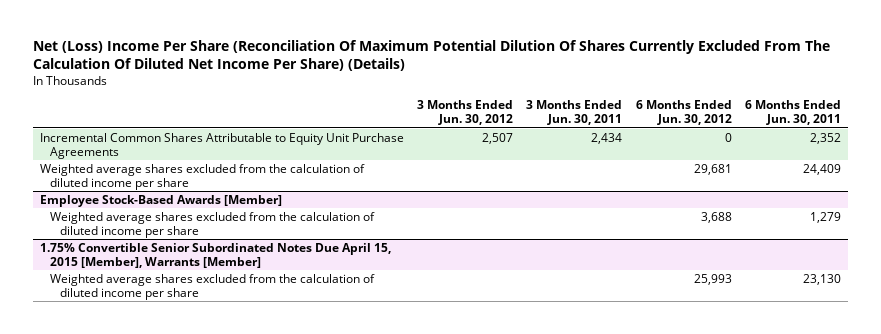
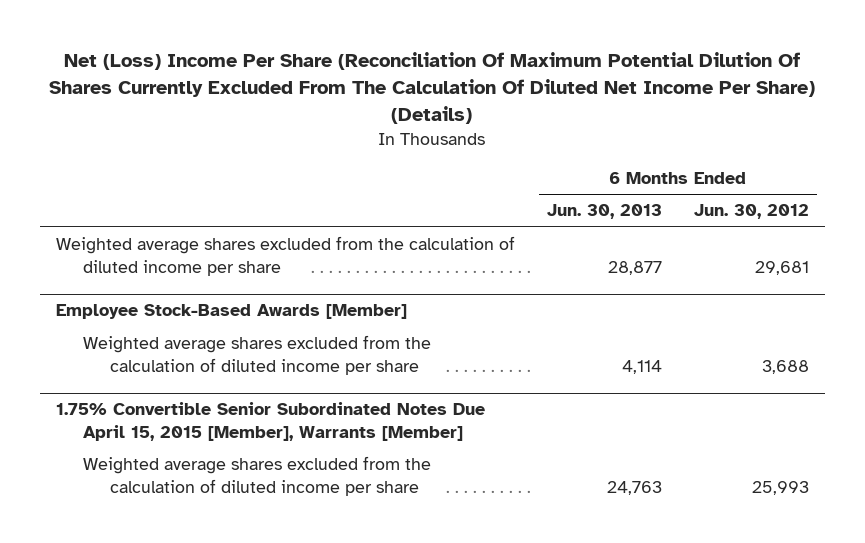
- | 3 Months Ended Jun. 30, 2012 | 3 Months Ended Jun. 30, 2011 | 6 Months Ended Jun. 30, 2012 | 6 Months Ended Jun. 30, 2011
+ | 6 Months Ended Jun. 30, 2013 | 6 Months Ended Jun. 30, 2012
- Incremental Common Shares Attributable to Equity Unit Purchase Agreements | 2,507 | 2,434 | 0 | 2,352

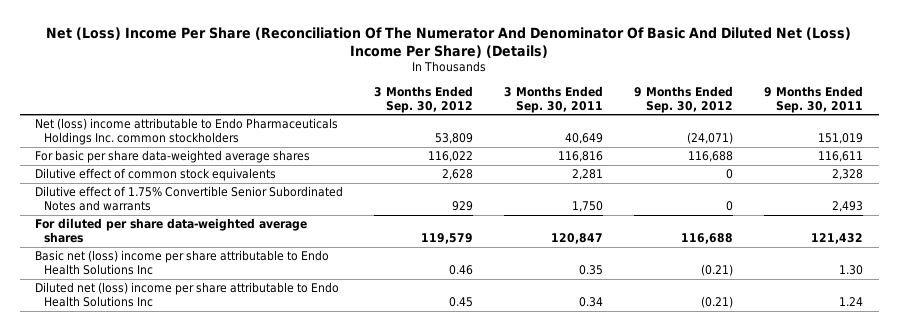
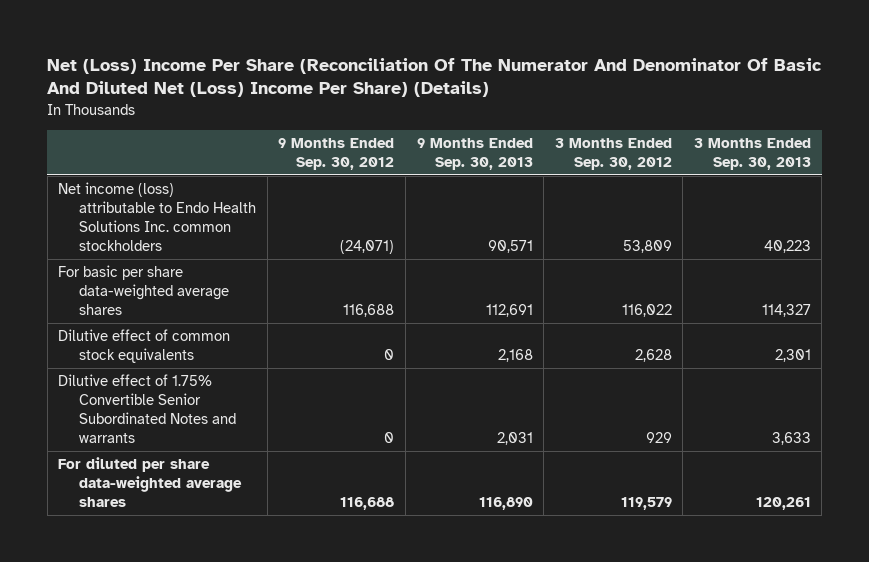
- | 3 Months Ended Sep. 30, 2012 | 3 Months Ended Sep. 30, 2011 | 9 Months Ended Sep. 30, 2012 | 9 Months Ended Sep. 30, 2011
+ | 9 Months Ended Sep. 30, 2012 | 9 Months Ended Sep. 30, 2013 | 3 Months Ended Sep. 30, 2012 | 3 Months Ended Sep. 30, 2013
- Net (loss) income attributable to Endo Pharmaceuticals Holdings Inc. common stockholders | 53,809 | 40,649 | (24,071) | 151,019
+ Net income (loss) attributable to Endo Health Solutions Inc. common stockholders | (24,071) | 90,571 | 53,809 | 40,223
- Basic net (loss) income per share attributable to Endo Health Solutions Inc | 0.46 | 0.35 | (0.21) | 1.30
- Diluted net (loss) income per share attributable to Endo Health Solutions Inc | 0.45 | 0.34 | (0.21) | 1.24

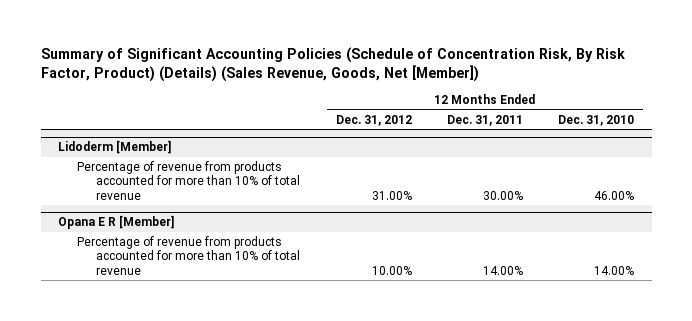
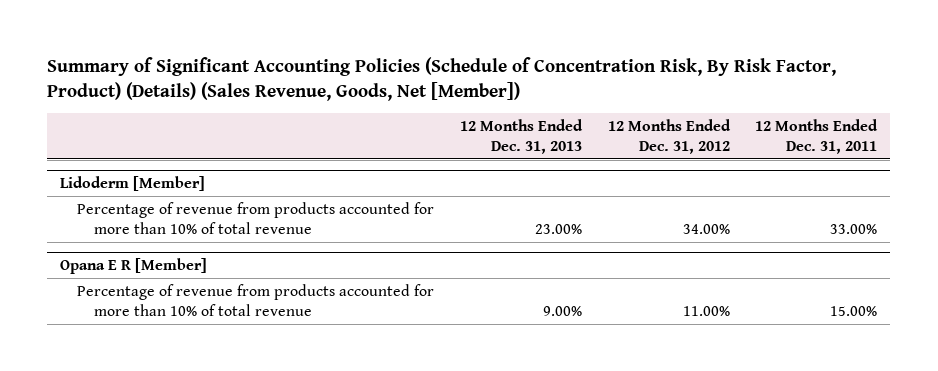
- | 12 Months Ended Dec. 31, 2012 | 12 Months Ended Dec. 31, 2011 | 12 Months Ended Dec. 31, 2010
+ | 12 Months Ended Dec. 31, 2013 | 12 Months Ended Dec. 31, 2012 | 12 Months Ended Dec. 31, 2011
@ Lidoderm [Member]
- Percentage of revenue from products accounted for more than 10% of total revenue | 31.00% | 30.00% | 46.00%
+ Percentage of revenue from products accounted for more than 10% of total revenue | 23.00% | 34.00% | 33.00%
@ Opana E R [Member]
- Percentage of revenue from products accounted for more than 10% of total revenue | 10.00% | 14.00% | 14.00%
+ Percentage of revenue from products accounted for more than 10% of total revenue | 9.00% | 11.00% | 15.00%

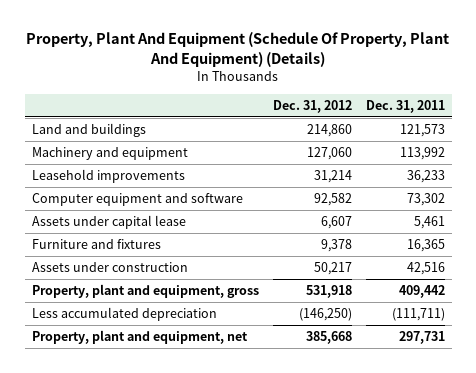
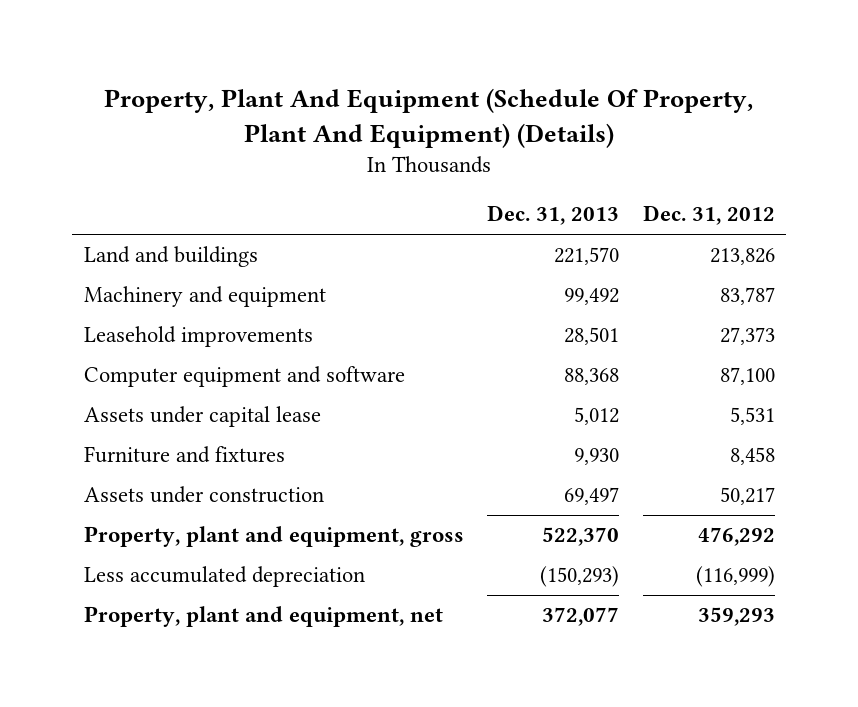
- | Dec. 31, 2012 | Dec. 31, 2011
+ | Dec. 31, 2013 | Dec. 31, 2012
- Land and buildings | 214,860 | 121,573
- Machinery and equipment | 127,060 | 113,992
- Leasehold improvements | 31,214 | 36,233
- Computer equipment and software | 92,582 | 73,302
- Assets under capital lease | 6,607 | 5,461
- Furniture and fixtures | 9,378 | 16,365
+ Land and buildings | 221,570 | 213,826
+ Machinery and equipment | 99,492 | 83,787
+ Leasehold improvements | 28,501 | 27,373
+ Computer equipment and software | 88,368 | 87,100
+ Assets under capital lease | 5,012 | 5,531
+ Furniture and fixtures | 9,930 | 8,458
- Property, plant and equipment, gross | 531,918 | 409,442
- Less accumulated depreciation | (146,250) | (111,711)
- Property, plant and equipment, net | 385,668 | 297,731
+ Property, plant and equipment, gross | 522,370 | 476,292
+ Less accumulated depreciation | (150,293) | (116,999)
+ Property, plant and equipment, net | 372,077 | 359,293

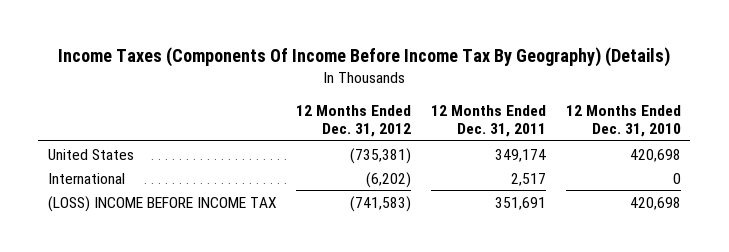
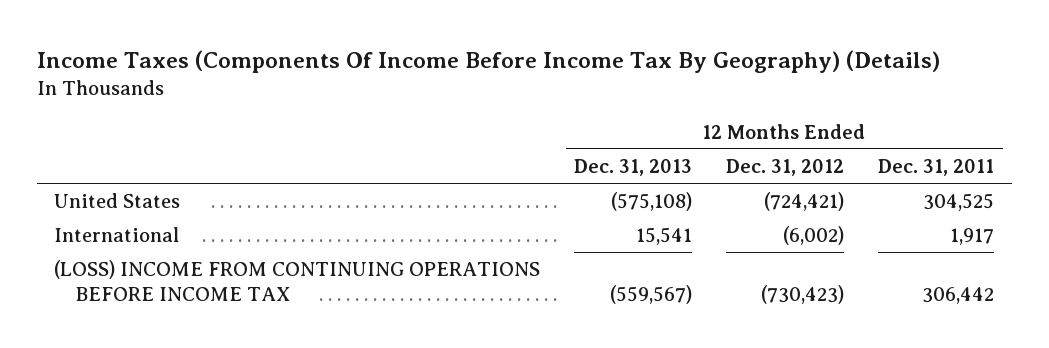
- | 12 Months Ended Dec. 31, 2012 | 12 Months Ended Dec. 31, 2011 | 12 Months Ended Dec. 31, 2010
+ | 12 Months Ended Dec. 31, 2013 | 12 Months Ended Dec. 31, 2012 | 12 Months Ended Dec. 31, 2011
- United States | (735,381) | 349,174 | 420,698
- International | (6,202) | 2,517 | 0
- (LOSS) INCOME BEFORE INCOME TAX | (741,583) | 351,691 | 420,698
+ United States | (575,108) | (724,421) | 304,525
+ International | 15,541 | (6,002) | 1,917
+ (LOSS) INCOME FROM CONTINUING OPERATIONS BEFORE INCOME TAX | (559,567) | (730,423) | 306,442

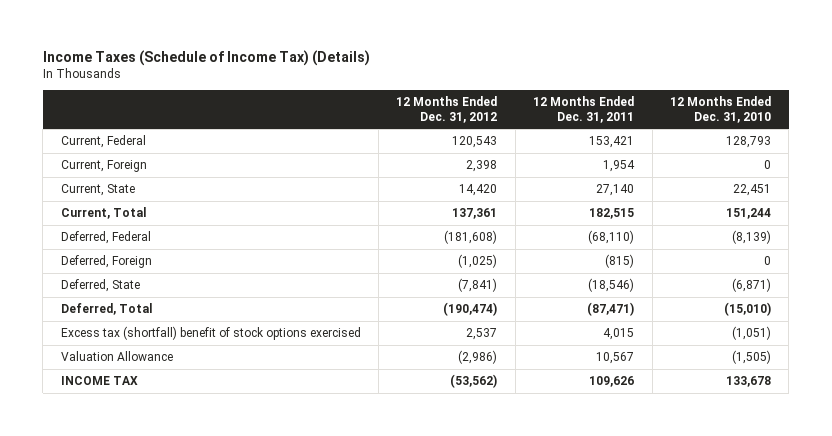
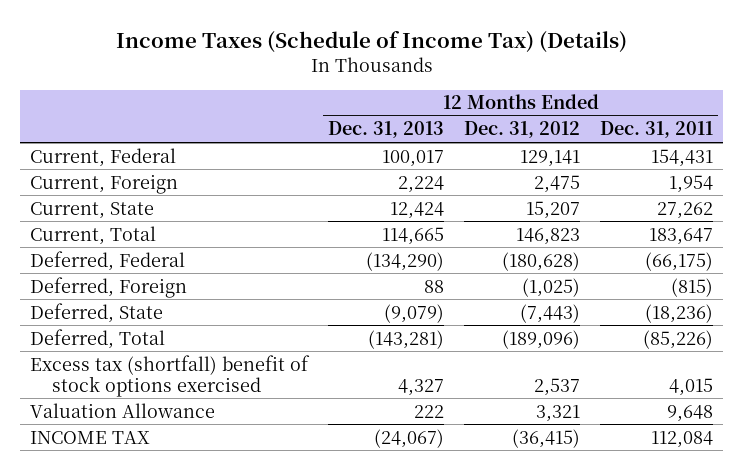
- | 12 Months Ended Dec. 31, 2012 | 12 Months Ended Dec. 31, 2011 | 12 Months Ended Dec. 31, 2010
+ | 12 Months Ended Dec. 31, 2013 | 12 Months Ended Dec. 31, 2012 | 12 Months Ended Dec. 31, 2011
- Current, Federal | 120,543 | 153,421 | 128,793
- Current, Foreign | 2,398 | 1,954 | 0
- Current, State | 14,420 | 27,140 | 22,451
- Current, Total | 137,361 | 182,515 | 151,244
- Deferred, Federal | (181,608) | (68,110) | (8,139)
+ Current, Federal | 100,017 | 129,141 | 154,431
+ Current, Foreign | 2,224 | 2,475 | 1,954
+ Current, State | 12,424 | 15,207 | 27,262
+ Current, Total | 114,665 | 146,823 | 183,647
+ Deferred, Federal | (134,290) | (180,628) | (66,175)
- Deferred, State | (7,841) | (18,546) | (6,871)
- Deferred, Total | (190,474) | (87,471) | (15,010)
+ Deferred, State | (9,079) | (7,443) | (18,236)
+ Deferred, Total | (143,281) | (189,096) | (85,226)
- Valuation Allowance | (2,986) | 10,567 | (1,505)
- INCOME TAX | (53,562) | 109,626 | 133,678
+ Valuation Allowance | 222 | 3,321 | 9,648
+ INCOME TAX | (24,067) | (36,415) | 112,084

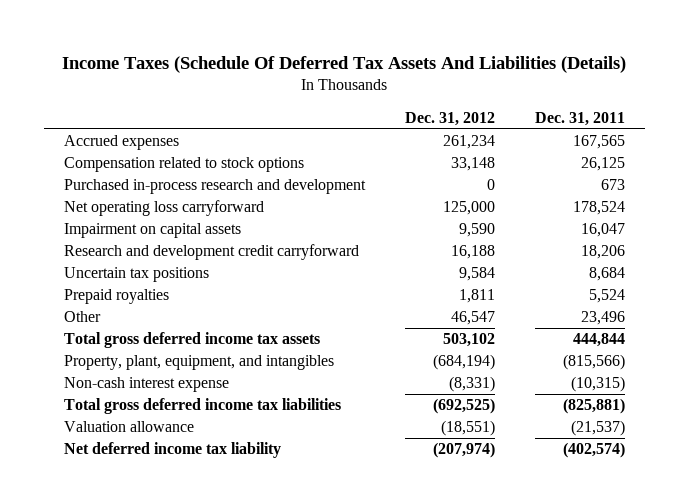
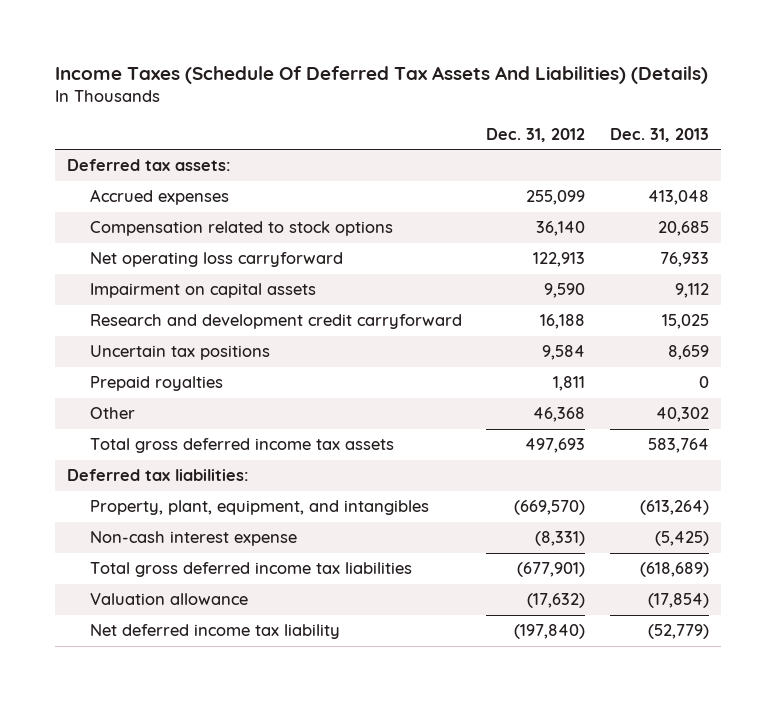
- Income Taxes (Schedule Of Deferred Tax Assets And Liabilities (Details)
+ Income Taxes (Schedule Of Deferred Tax Assets And Liabilities) (Details)
- | Dec. 31, 2012 | Dec. 31, 2011
+ | Dec. 31, 2012 | Dec. 31, 2013
- Accrued expenses | 261,234 | 167,565
- Compensation related to stock options | 33,148 | 26,125
- Purchased in-process research and development | 0 | 673
- Net operating loss carryforward | 125,000 | 178,524
+ Deferred tax assets:
+ Accrued expenses | 255,099 | 413,048
+ Compensation related to stock options | 36,140 | 20,685
+ Net operating loss carryforward | 122,913 | 76,933
- Other | 46,547 | 23,496
- Total gross deferred income tax assets | 503,102 | 444,844
- Property, plant, equipment, and intangibles | (684,194) | (815,566)
+ Other | 46,368 | 40,302
+ Total gross deferred income tax assets | 497,693 | 583,764
+ Deferred tax liabilities:
+ Property, plant, equipment, and intangibles | (669,570) | (613,264)
- Total gross deferred income tax liabilities | (692,525) | (825,881)
- Valuation allowance | (18,551) | (21,537)
- Net deferred income tax liability | (207,974) | (402,574)
+ Total gross deferred income tax liabilities | (677,901) | (618,689)
+ Valuation allowance | (17,632) | (17,854)
+ Net deferred income tax liability | (197,840) | (52,779)

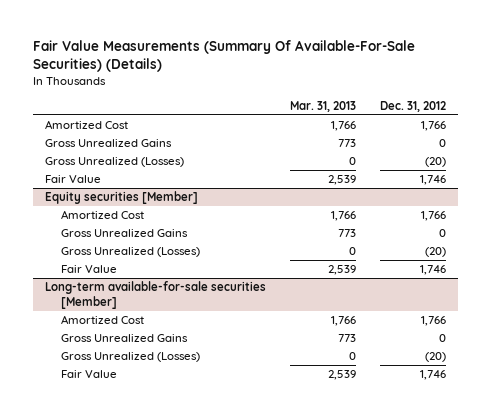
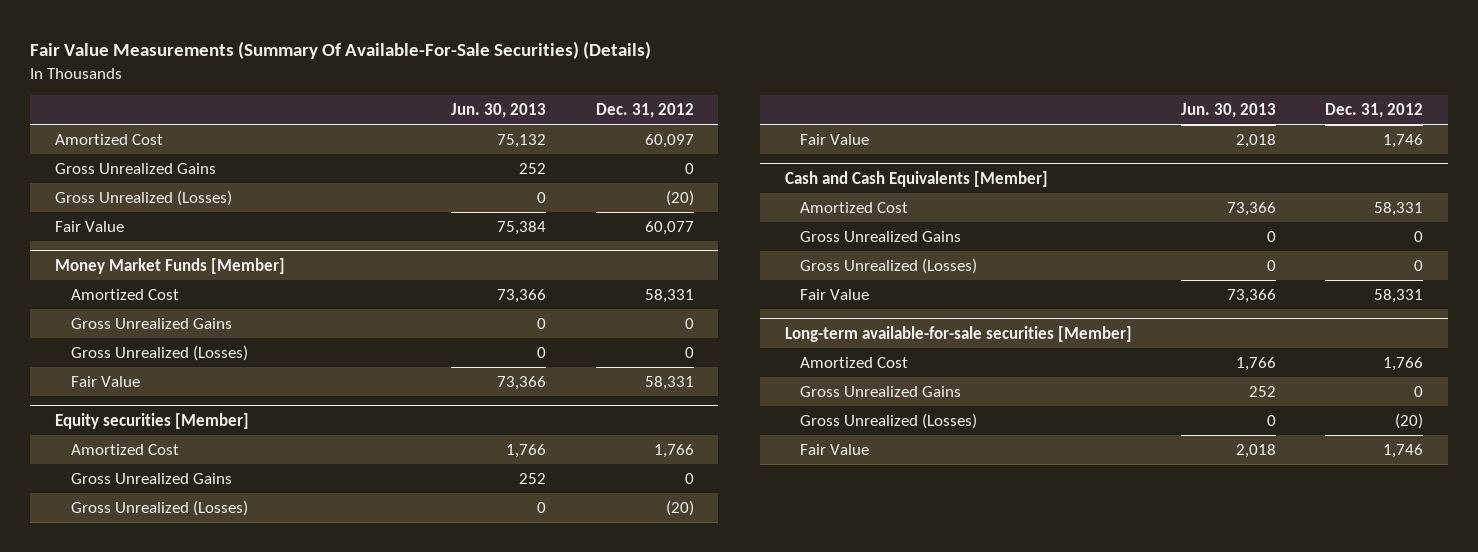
- | Mar. 31, 2013 | Dec. 31, 2012
+ | Jun. 30, 2013 | Dec. 31, 2012
- Amortized Cost | 1,766 | 1,766
+ Amortized Cost | 75,132 | 60,097
- Fair Value | 2,539 | 1,746
+ Fair Value | 75,384 | 60,077
+ Money Market Funds [Member]
+ Amortized Cost | 73,366 | 58,331
+ Gross Unrealized Gains | 0 | 0
+ Gross Unrealized (Losses) | 0 | 0
+ Fair Value | 73,366 | 58,331
+ Cash and Cash Equivalents [Member]
+ Amortized Cost | 73,366 | 58,331
+ Gross Unrealized Gains | 0 | 0
+ Gross Unrealized (Losses) | 0 | 0
+ Fair Value | 73,366 | 58,331

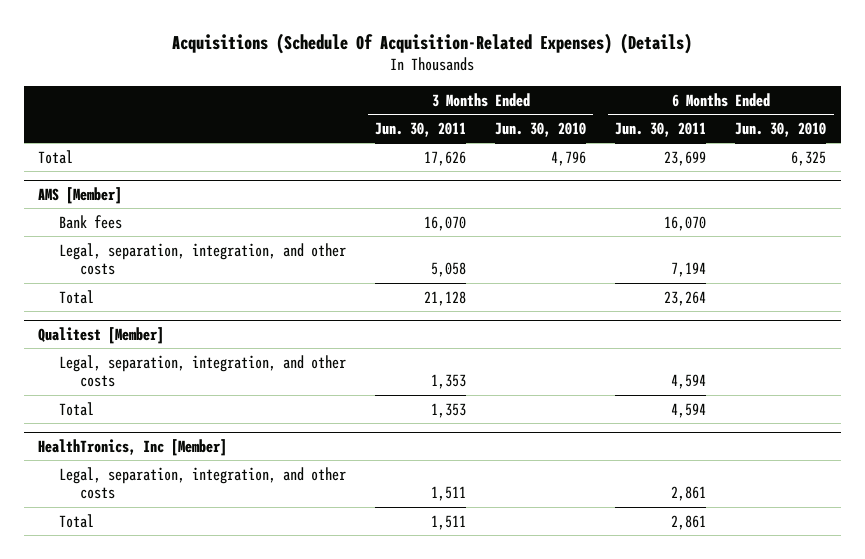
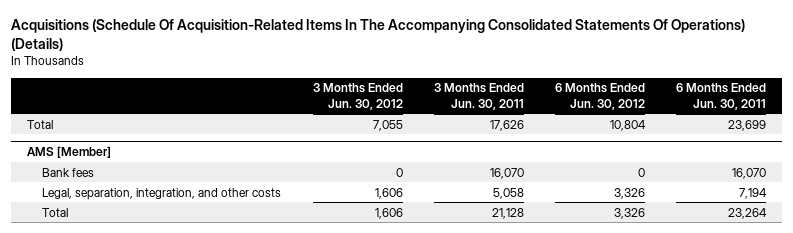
- Acquisitions (Schedule Of Acquisition-Related Expenses) (Details)
+ Acquisitions (Schedule Of Acquisition-Related Items In The Accompanying Consolidated Statements Of Operations) (Details)
- | 3 Months Ended Jun. 30, 2011 | 3 Months Ended Jun. 30, 2010 | 6 Months Ended Jun. 30, 2011 | 6 Months Ended Jun. 30, 2010
+ | 3 Months Ended Jun. 30, 2012 | 3 Months Ended Jun. 30, 2011 | 6 Months Ended Jun. 30, 2012 | 6 Months Ended Jun. 30, 2011
- Qualitest [Member]
- Legal, separation, integration, and other costs | 1,353 | | 4,594 |
- Total | 1,353 | | 4,594 |
- HealthTronics, Inc [Member]
- Legal, separation, integration, and other costs | 1,511 | | 2,861 |
- Total | 1,511 | | 2,861 |

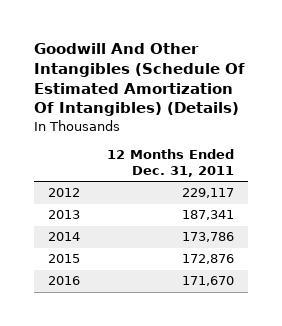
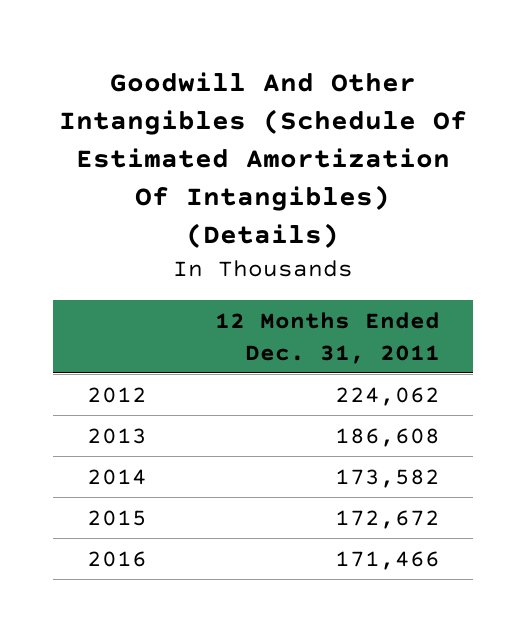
- 2012 | 229,117
- 2013 | 187,341
- 2014 | 173,786
- 2015 | 172,876
- 2016 | 171,670
+ 2012 | 224,062
+ 2013 | 186,608
+ 2014 | 173,582
+ 2015 | 172,672
+ 2016 | 171,466

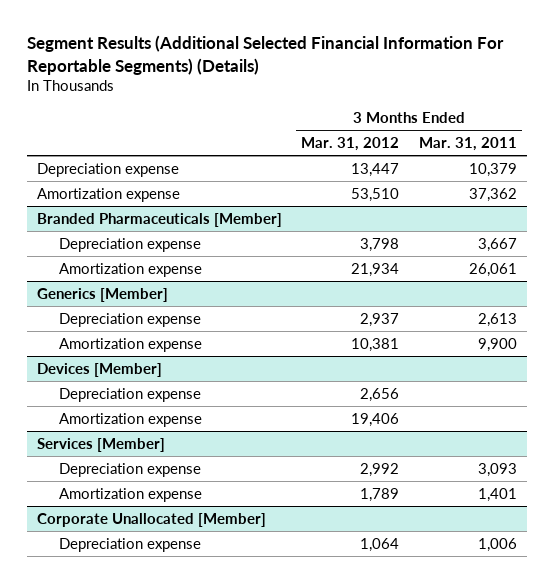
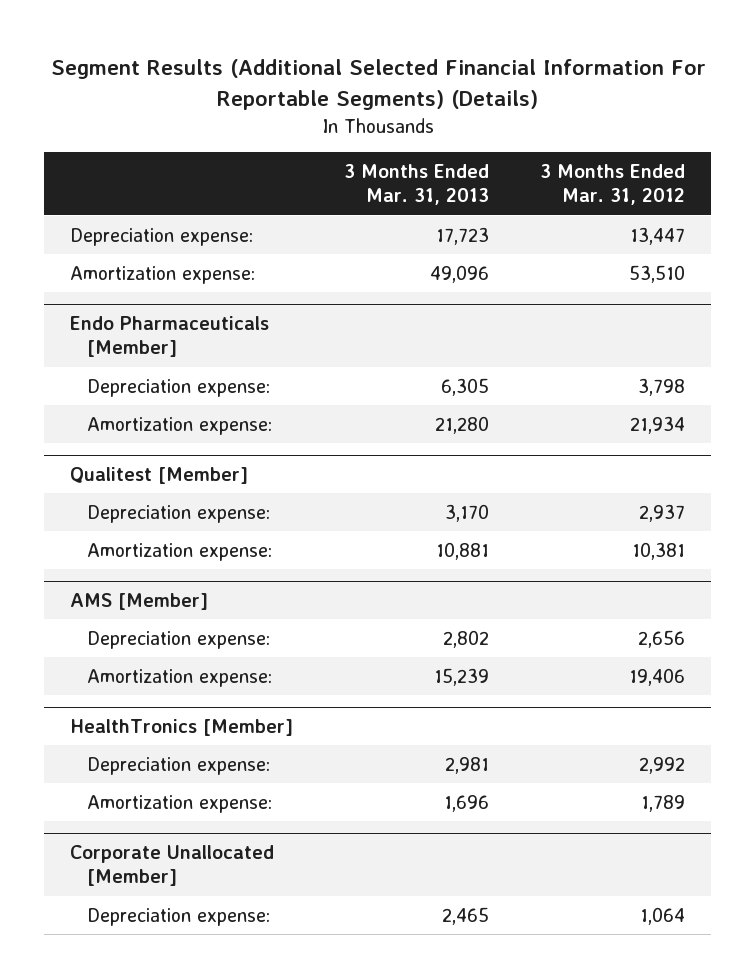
- | 3 Months Ended Mar. 31, 2012 | 3 Months Ended Mar. 31, 2011
+ | 3 Months Ended Mar. 31, 2013 | 3 Months Ended Mar. 31, 2012
- Depreciation expense | 13,447 | 10,379
- Amortization expense | 53,510 | 37,362
- Branded Pharmaceuticals [Member]
- Depreciation expense | 3,798 | 3,667
- Amortization expense | 21,934 | 26,061
- Generics [Member]
- Depreciation expense | 2,937 | 2,613
- Amortization expense | 10,381 | 9,900
- Devices [Member]
- Depreciation expense | 2,656 |
- Amortization expense | 19,406 |
- Services [Member]
- Depreciation expense | 2,992 | 3,093
- Amortization expense | 1,789 | 1,401
+ Depreciation expense: | 17,723 | 13,447
+ Amortization expense: | 49,096 | 53,510
+ Endo Pharmaceuticals [Member]
+ Depreciation expense: | 6,305 | 3,798
+ Amortization expense: | 21,280 | 21,934
+ Qualitest [Member]
+ Depreciation expense: | 3,170 | 2,937
+ Amortization expense: | 10,881 | 10,381
+ AMS [Member]
+ Depreciation expense: | 2,802 | 2,656
+ Amortization expense: | 15,239 | 19,406
+ HealthTronics [Member]
+ Depreciation expense: | 2,981 | 2,992
+ Amortization expense: | 1,696 | 1,789
@ Corporate Unallocated [Member]
- Depreciation expense | 1,064 | 1,006
+ Depreciation expense: | 2,465 | 1,064

